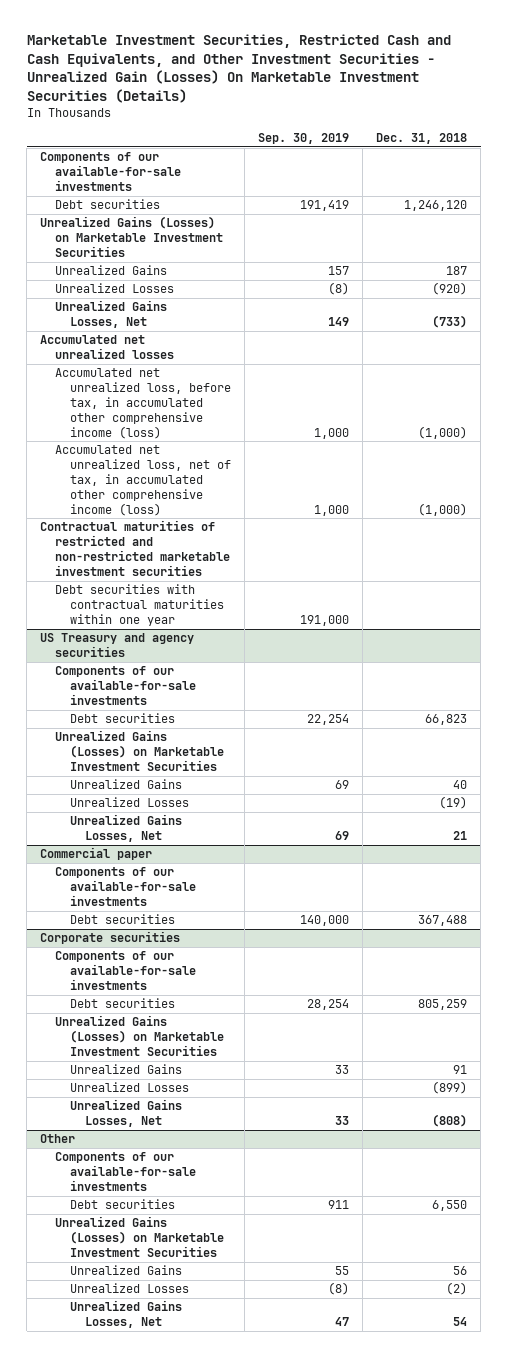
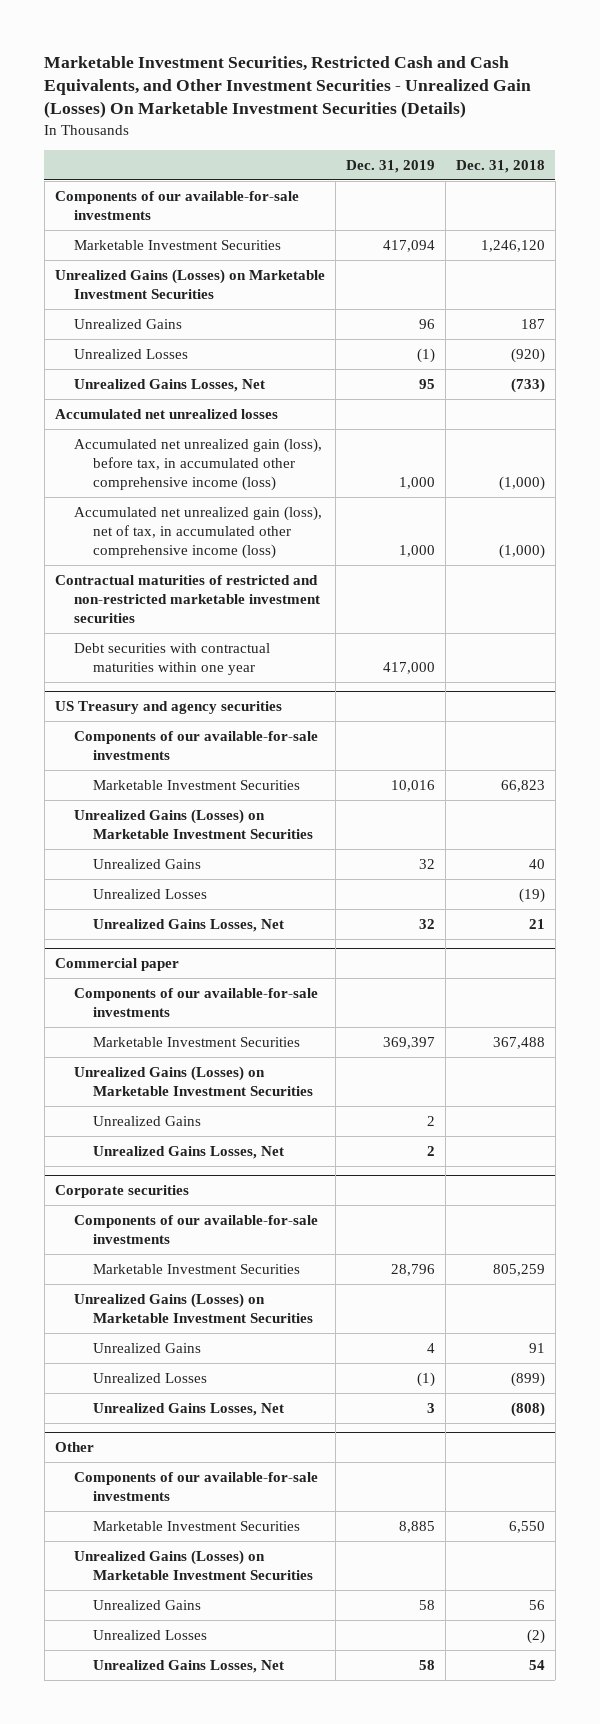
- | Sep. 30, 2019 | Dec. 31, 2018
+ | Dec. 31, 2019 | Dec. 31, 2018
- Debt securities | 191,419 | 1,246,120
+ Marketable Investment Securities | 417,094 | 1,246,120
- Accumulated net unrealized loss, before tax, in accumulated other comprehensive income (loss) | 1,000 | (1,000)
- Accumulated net unrealized loss, net of tax, in accumulated other comprehensive income (loss) | 1,000 | (1,000)
+ Accumulated net unrealized gain (loss), before tax, in accumulated other comprehensive income (loss) | 1,000 | (1,000)
+ Accumulated net unrealized gain (loss), net of tax, in accumulated other comprehensive income (loss) | 1,000 | (1,000)
@ US Treasury and agency securities
- Debt securities | 22,254 | 66,823
+ Marketable Investment Securities | 10,016 | 66,823
@ Commercial paper
- Debt securities | 140,000 | 367,488
+ Marketable Investment Securities | 369,397 | 367,488
+ Unrealized Gains (Losses) on Marketable Investment Securities
+ Unrealized Gains | 2 |
+ Unrealized Gains Losses, Net | 2 |
@ Corporate securities
- Debt securities | 28,254 | 805,259
+ Marketable Investment Securities | 28,796 | 805,259
@ Other
- Debt securities | 911 | 6,550
+ Marketable Investment Securities | 8,885 | 6,550

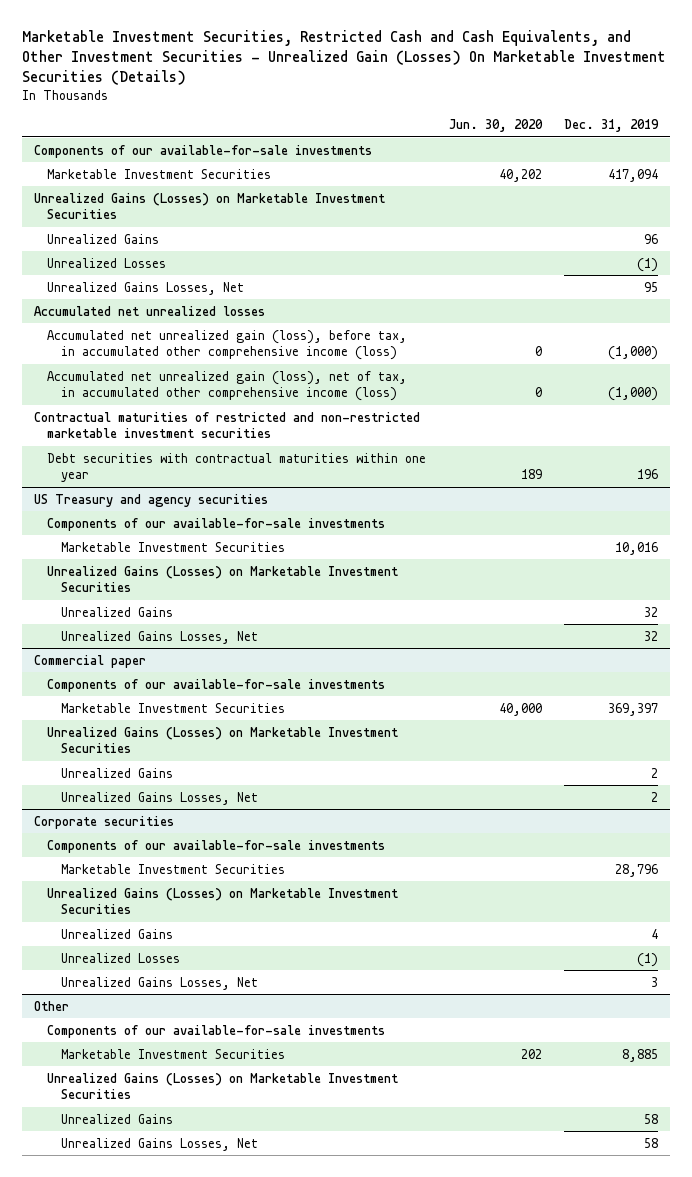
- | Dec. 31, 2019 | Dec. 31, 2018
+ | Jun. 30, 2020 | Dec. 31, 2019
- Accumulated net unrealized gain (loss), before tax, in accumulated other comprehensive income (loss) | 1,000 | (1,000)
- Accumulated net unrealized gain (loss), net of tax, in accumulated other comprehensive income (loss) | 1,000 | (1,000)
+ Accumulated net unrealized gain (loss), before tax, in accumulated other comprehensive income (loss) | 0 | (1,000)
+ Accumulated net unrealized gain (loss), net of tax, in accumulated other comprehensive income (loss) | 0 | (1,000)
- Debt securities with contractual maturities within one year | 417,000 |
+ Debt securities with contractual maturities within one year | 189 | 196
@ US Treasury and agency securities
- Unrealized Losses | | (19)
@ Other
- Unrealized Losses | | (2)

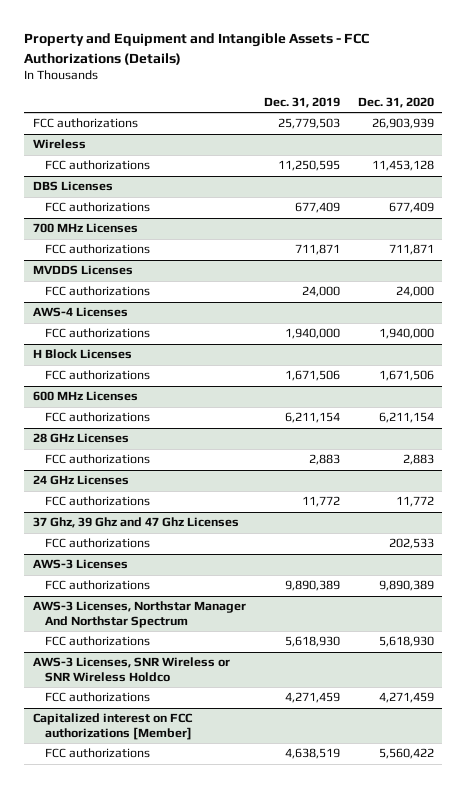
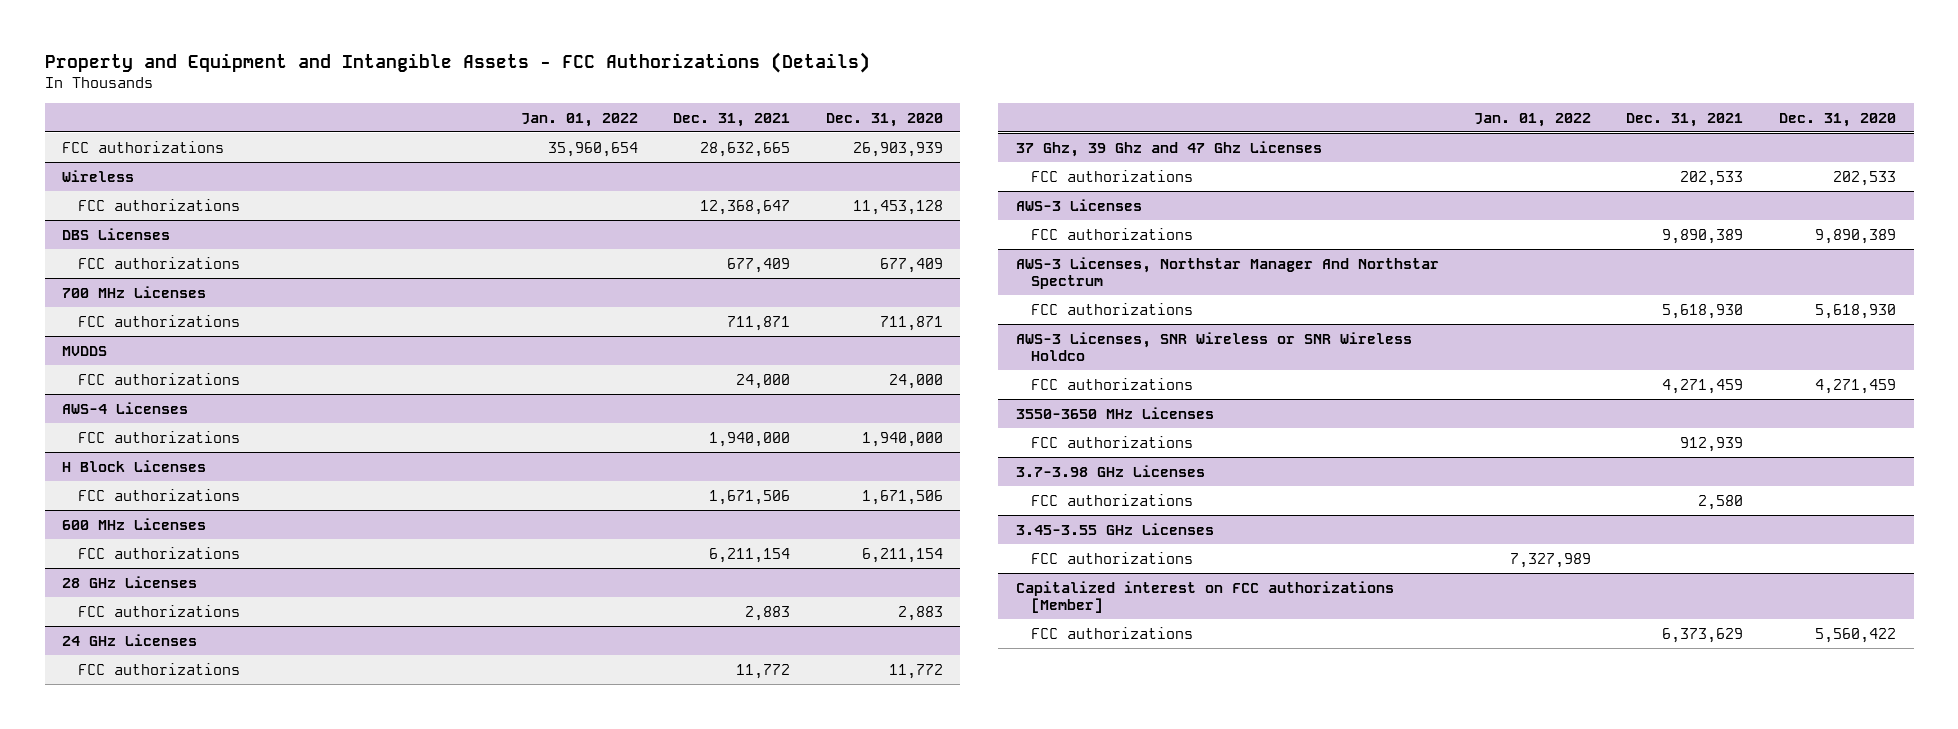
- | Dec. 31, 2019 | Dec. 31, 2020
+ | Jan. 01, 2022 | Dec. 31, 2021 | Dec. 31, 2020
- MVDDS Licenses
+ MVDDS
+ 3550-3650 MHz Licenses
+ FCC authorizations | | 912,939 |
+ 3.7-3.98 GHz Licenses
+ FCC authorizations | | 2,580 |
+ 3.45-3.55 GHz Licenses
+ FCC authorizations | 7,327,989 | |

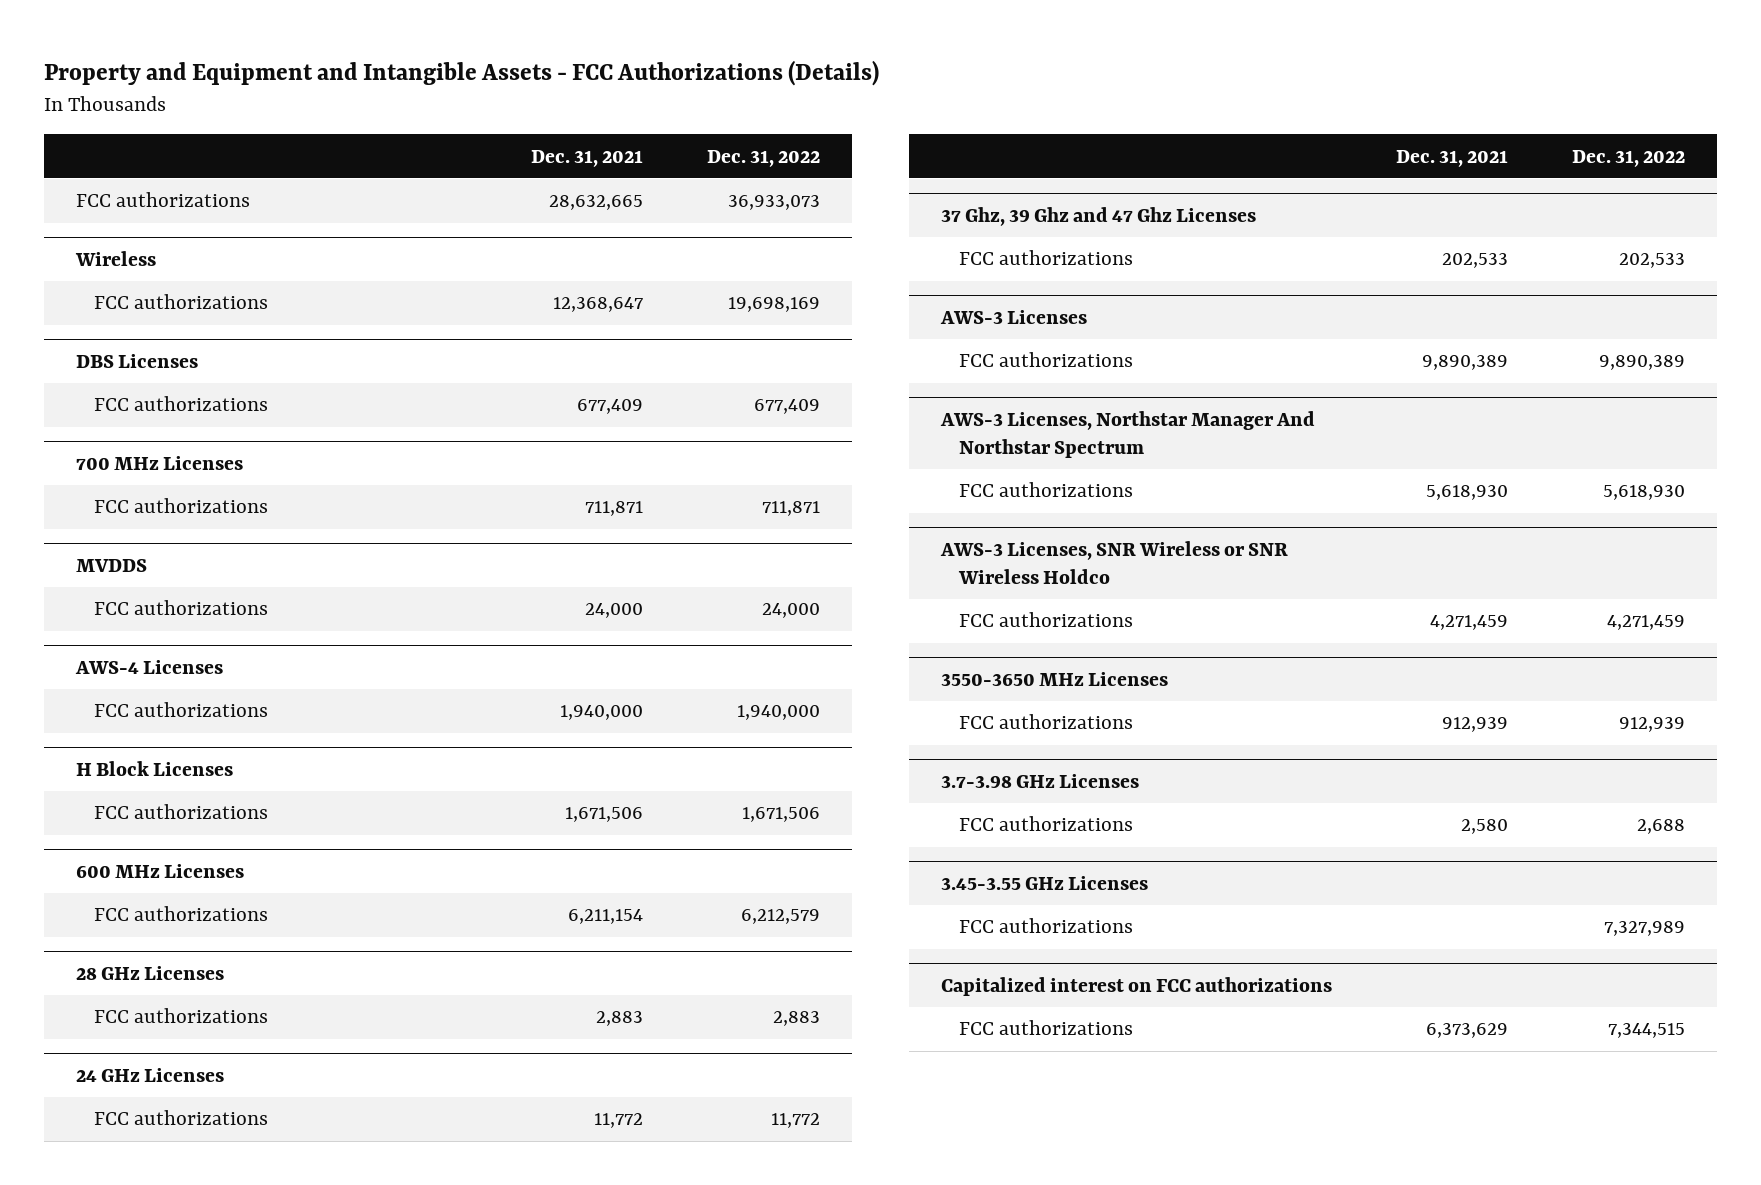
- | Jan. 01, 2022 | Dec. 31, 2021 | Dec. 31, 2020
+ | Dec. 31, 2021 | Dec. 31, 2022
- Capitalized interest on FCC authorizations [Member]
+ Capitalized interest on FCC authorizations

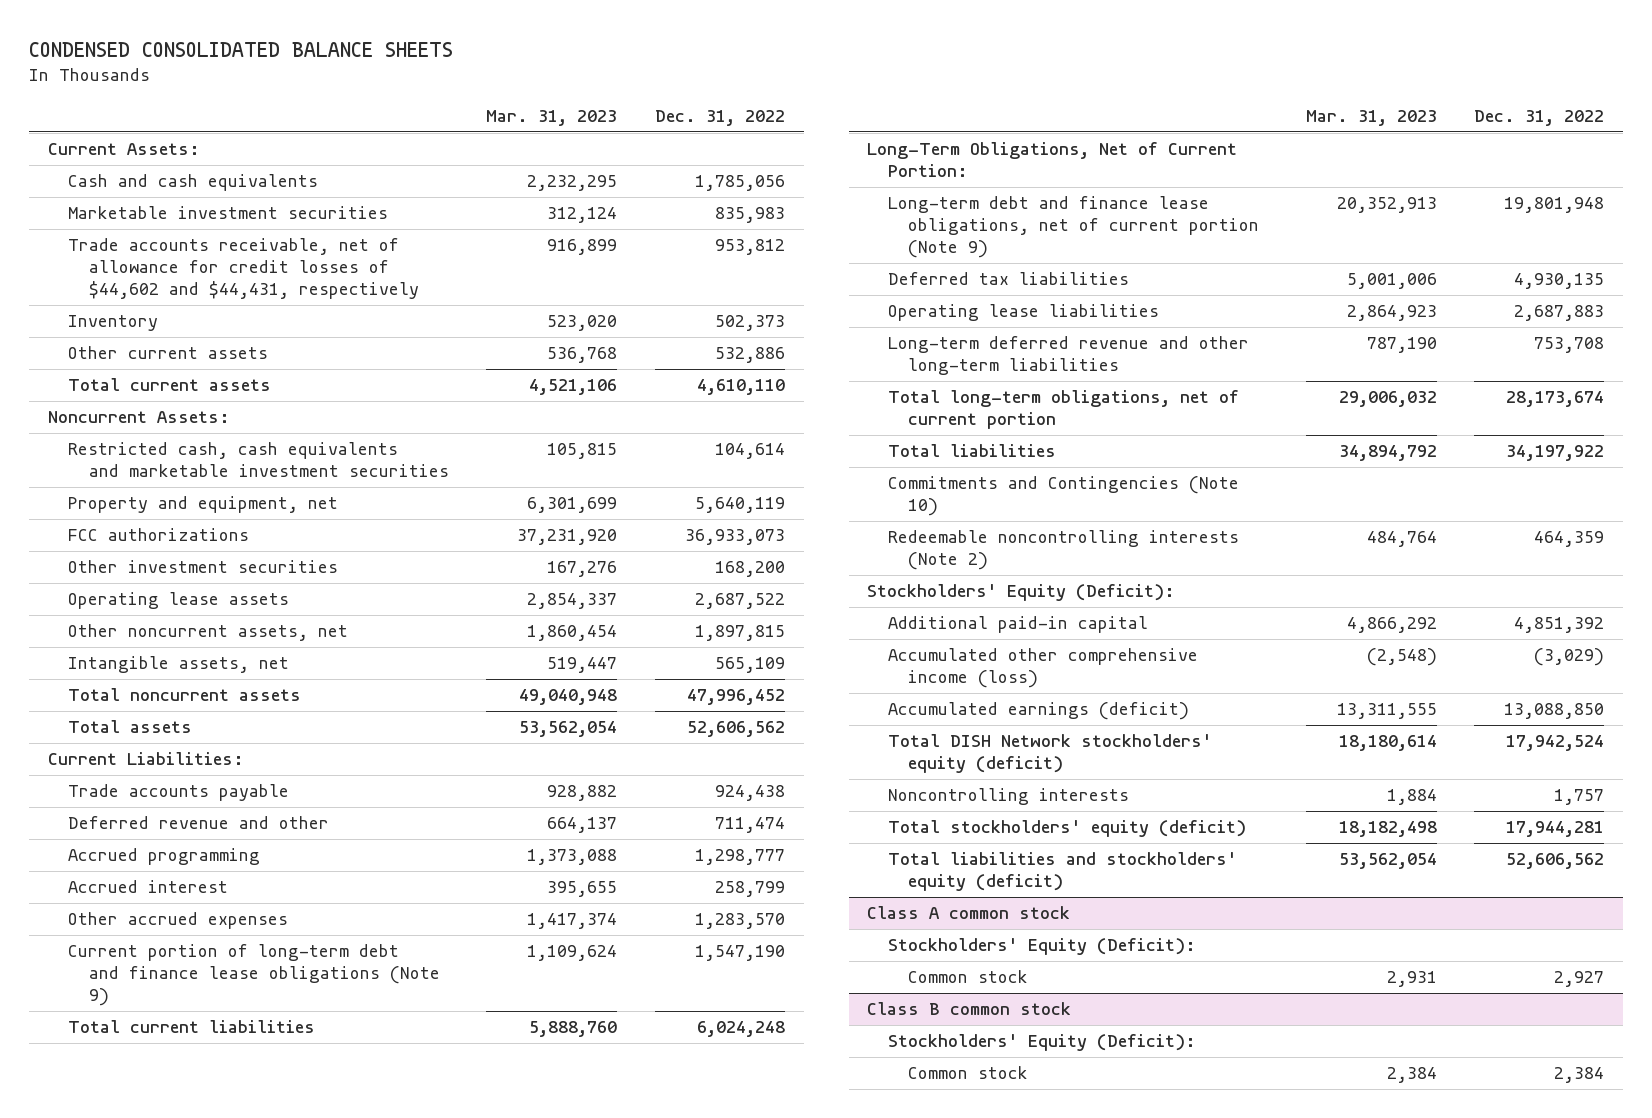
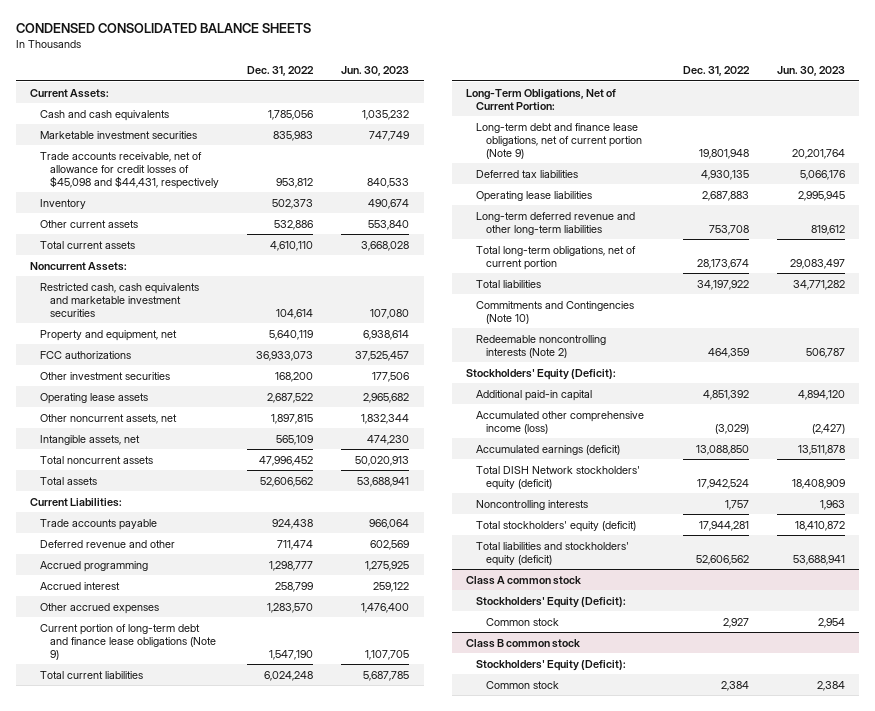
- | Mar. 31, 2023 | Dec. 31, 2022
+ | Dec. 31, 2022 | Jun. 30, 2023
- Trade accounts receivable, net of allowance for credit losses of $44,602 and $44,431, respectively | 916,899 | 953,812
+ Trade accounts receivable, net of allowance for credit losses of $45,098 and $44,431, respectively | 953,812 | 840,533

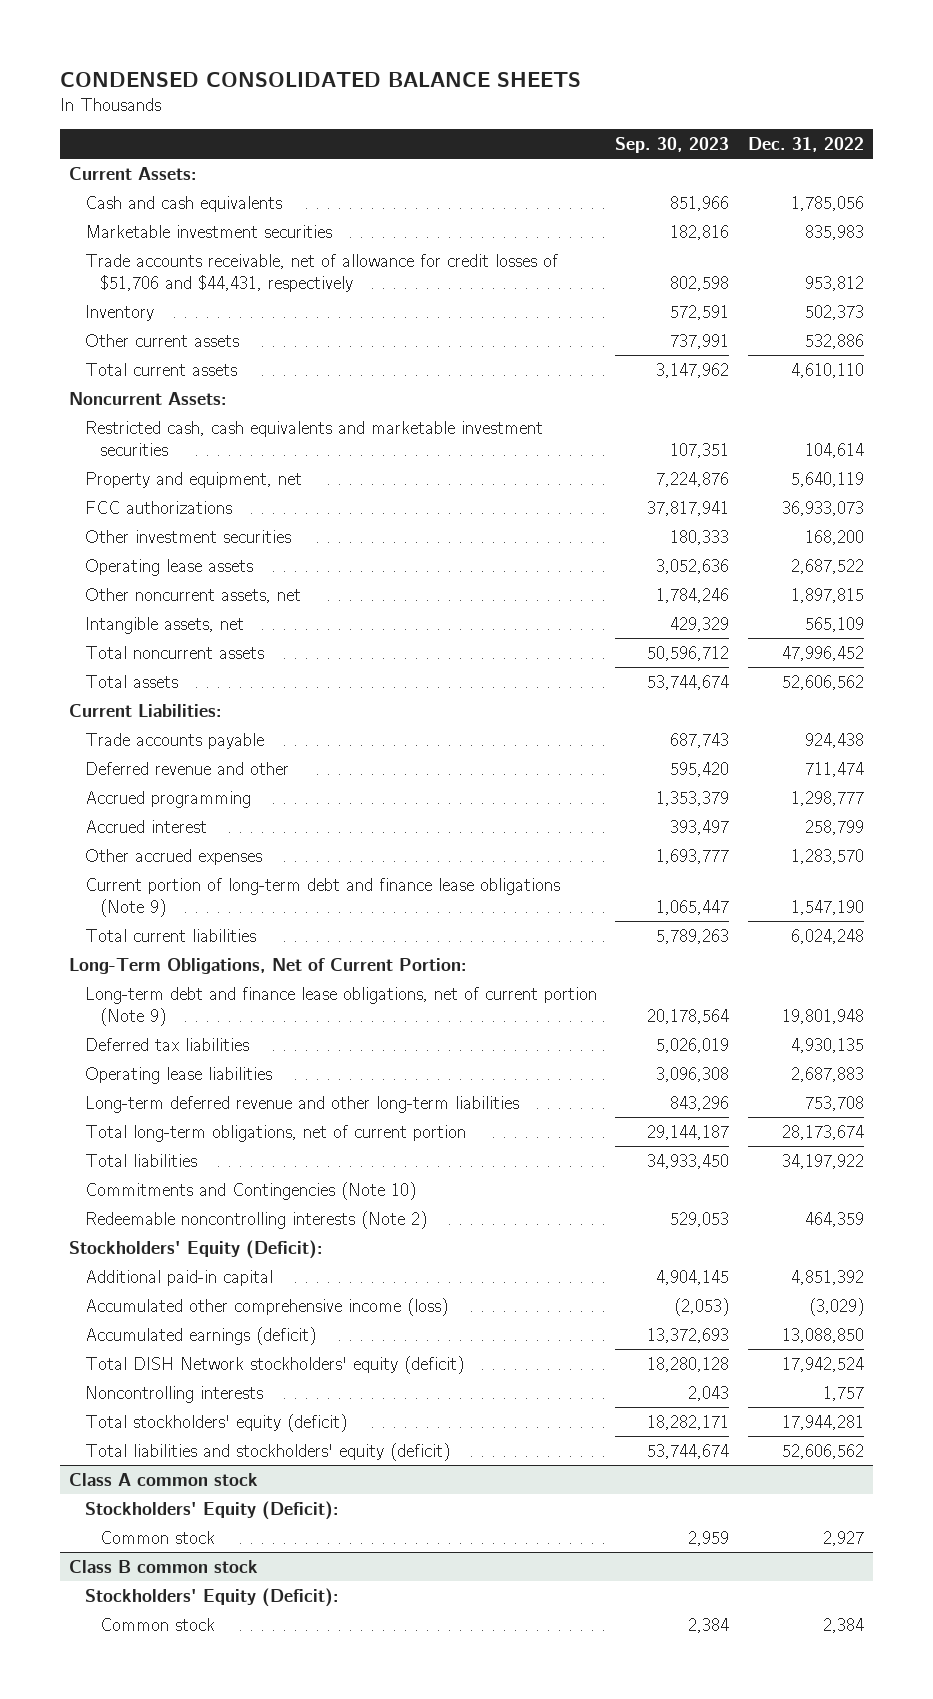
- | Dec. 31, 2022 | Jun. 30, 2023
+ | Sep. 30, 2023 | Dec. 31, 2022
- Trade accounts receivable, net of allowance for credit losses of $45,098 and $44,431, respectively | 953,812 | 840,533
+ Trade accounts receivable, net of allowance for credit losses of $51,706 and $44,431, respectively | 802,598 | 953,812

